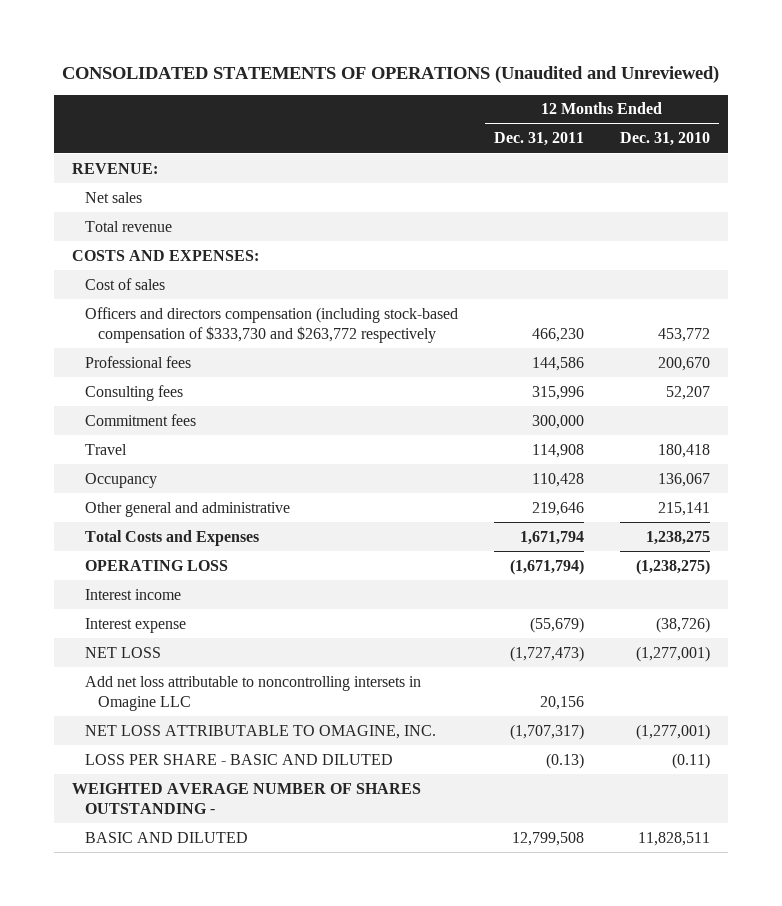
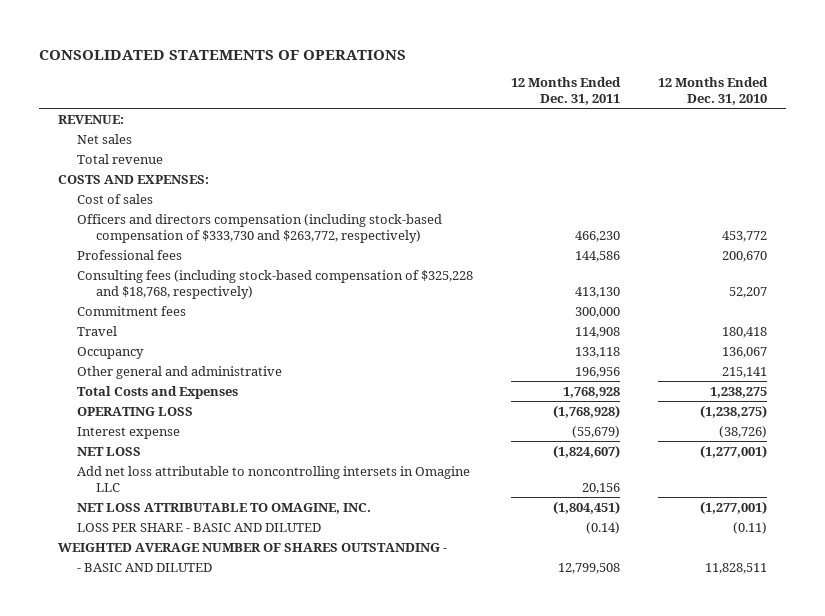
- CONSOLIDATED STATEMENTS OF OPERATIONS (Unaudited and Unreviewed)
+ CONSOLIDATED STATEMENTS OF OPERATIONS
- Officers and directors compensation (including stock-based compensation of $333,730 and $263,772 respectively | 466,230 | 453,772
+ Officers and directors compensation (including stock-based compensation of $333,730 and $263,772, respectively) | 466,230 | 453,772
- Consulting fees | 315,996 | 52,207
+ Consulting fees (including stock-based compensation of $325,228 and $18,768, respectively) | 413,130 | 52,207
- Occupancy | 110,428 | 136,067
- Other general and administrative | 219,646 | 215,141
- Total Costs and Expenses | 1,671,794 | 1,238,275
- OPERATING LOSS | (1,671,794) | (1,238,275)
- Interest income
+ Occupancy | 133,118 | 136,067
+ Other general and administrative | 196,956 | 215,141
+ Total Costs and Expenses | 1,768,928 | 1,238,275
+ OPERATING LOSS | (1,768,928) | (1,238,275)
- NET LOSS | (1,727,473) | (1,277,001)
+ NET LOSS | (1,824,607) | (1,277,001)
- NET LOSS ATTRIBUTABLE TO OMAGINE, INC. | (1,707,317) | (1,277,001)
- LOSS PER SHARE - BASIC AND DILUTED | (0.13) | (0.11)
+ NET LOSS ATTRIBUTABLE TO OMAGINE, INC. | (1,804,451) | (1,277,001)
+ LOSS PER SHARE - BASIC AND DILUTED | (0.14) | (0.11)
- BASIC AND DILUTED | 12,799,508 | 11,828,511
+ - BASIC AND DILUTED | 12,799,508 | 11,828,511

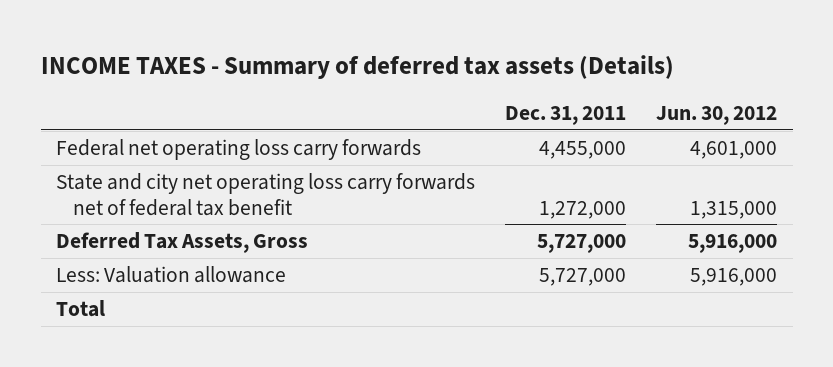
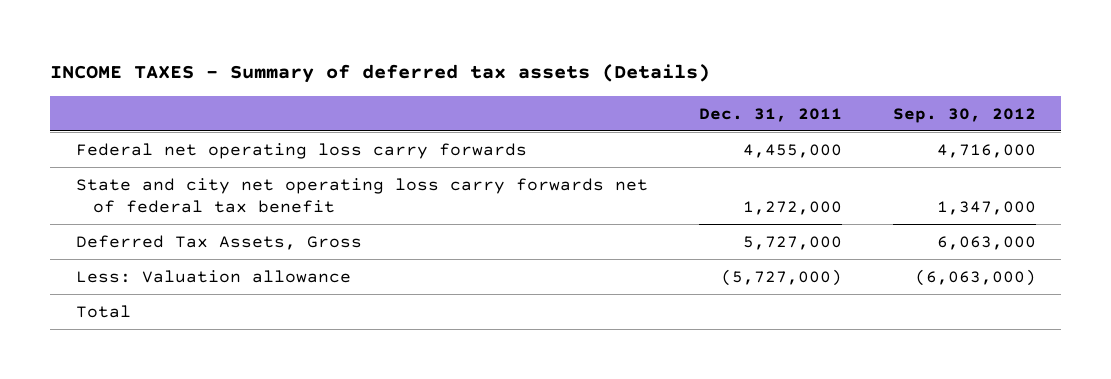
- | Dec. 31, 2011 | Jun. 30, 2012
+ | Dec. 31, 2011 | Sep. 30, 2012
- Less: Valuation allowance | 5,727,000 | 5,916,000
+ Less: Valuation allowance | (5,727,000) | (6,063,000)

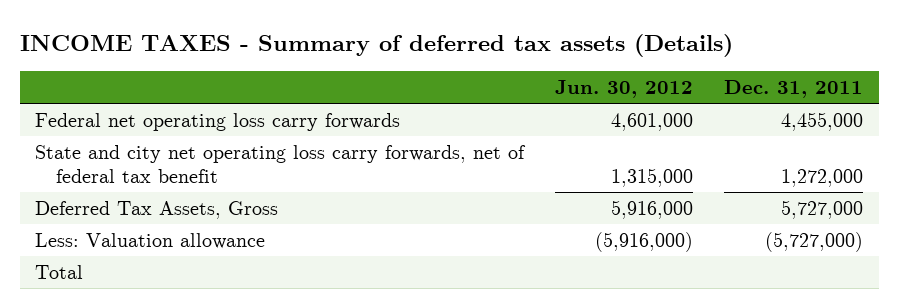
- | Dec. 31, 2011 | Sep. 30, 2012
+ | Jun. 30, 2012 | Dec. 31, 2011
- State and city net operating loss carry forwards net of federal tax benefit | 1,272,000 | 1,347,000
+ State and city net operating loss carry forwards, net of federal tax benefit | 1,315,000 | 1,272,000

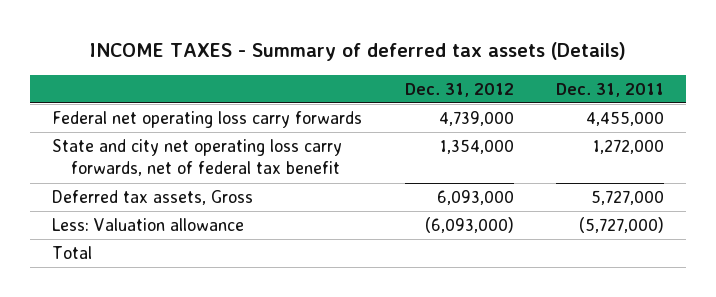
- | Jun. 30, 2012 | Dec. 31, 2011
+ | Dec. 31, 2012 | Dec. 31, 2011
- Deferred Tax Assets, Gross | 5,916,000 | 5,727,000
+ Deferred tax assets, Gross | 6,093,000 | 5,727,000

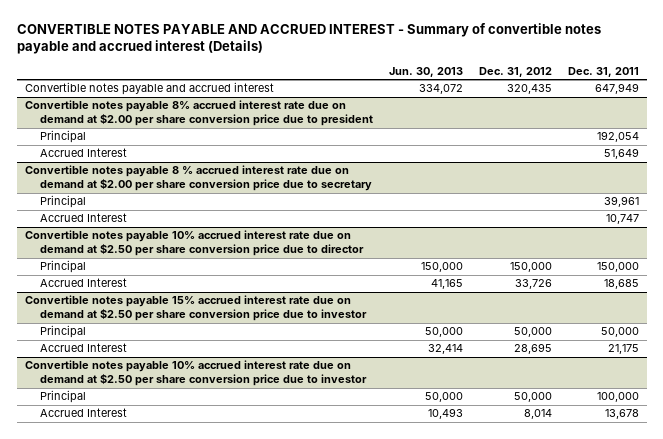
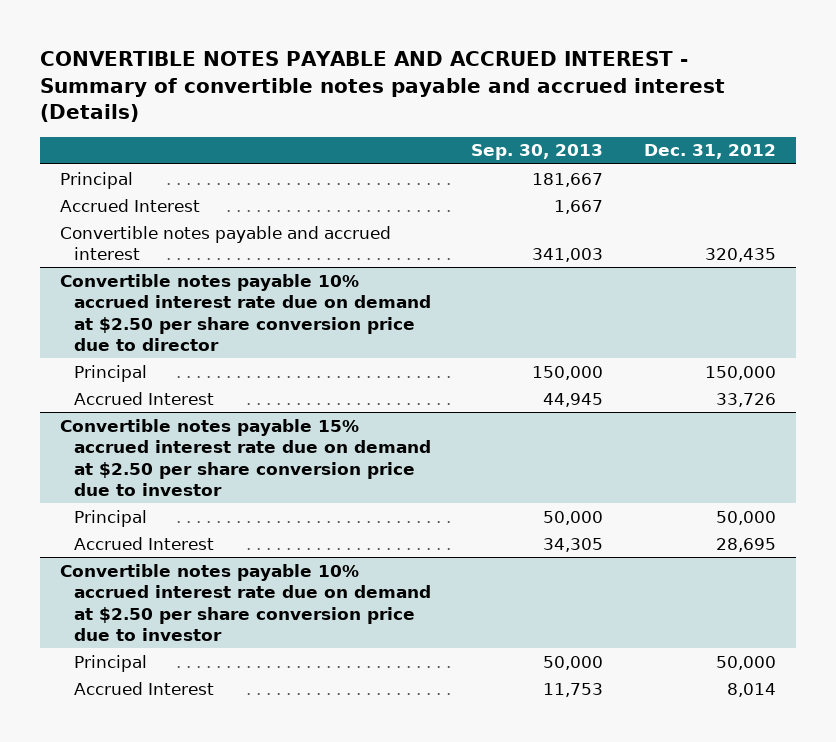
- | Jun. 30, 2013 | Dec. 31, 2012 | Dec. 31, 2011
+ | Sep. 30, 2013 | Dec. 31, 2012
- Convertible notes payable 8% accrued interest rate due on demand at $2.00 per share conversion price due to president
- Convertible notes payable 8 % accrued interest rate due on demand at $2.00 per share conversion price due to secretary
- Principal | | | 39,961
- Accrued Interest | | | 10,747
moved down: Convertible notes payable and accrued interest | 341,003 | 320,435

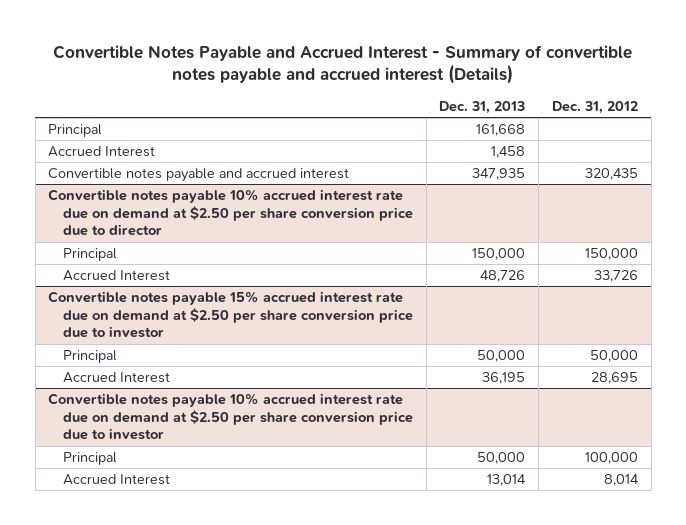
- CONVERTIBLE NOTES PAYABLE AND ACCRUED INTEREST - Summary of convertible notes payable and accrued interest (Details)
+ Convertible Notes Payable and Accrued Interest - Summary of convertible notes payable and accrued interest (Details)
- | Sep. 30, 2013 | Dec. 31, 2012
+ | Dec. 31, 2013 | Dec. 31, 2012
@ Convertible notes payable 10% accrued interest rate due on demand at $2.50 per share conversion price due to investor
- Principal | 50,000 | 50,000
+ Principal | 50,000 | 100,000

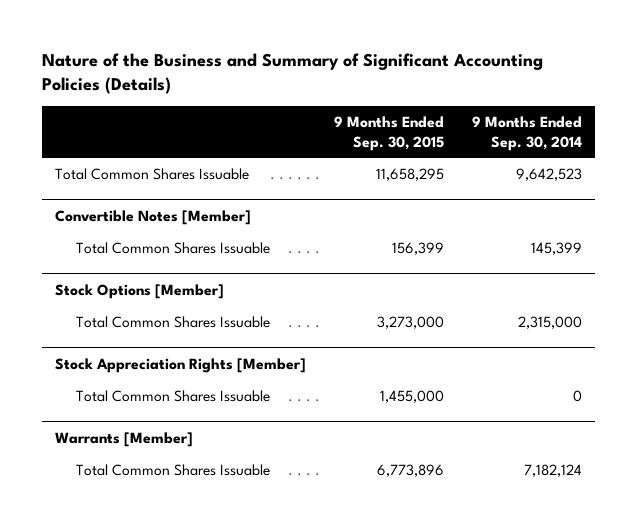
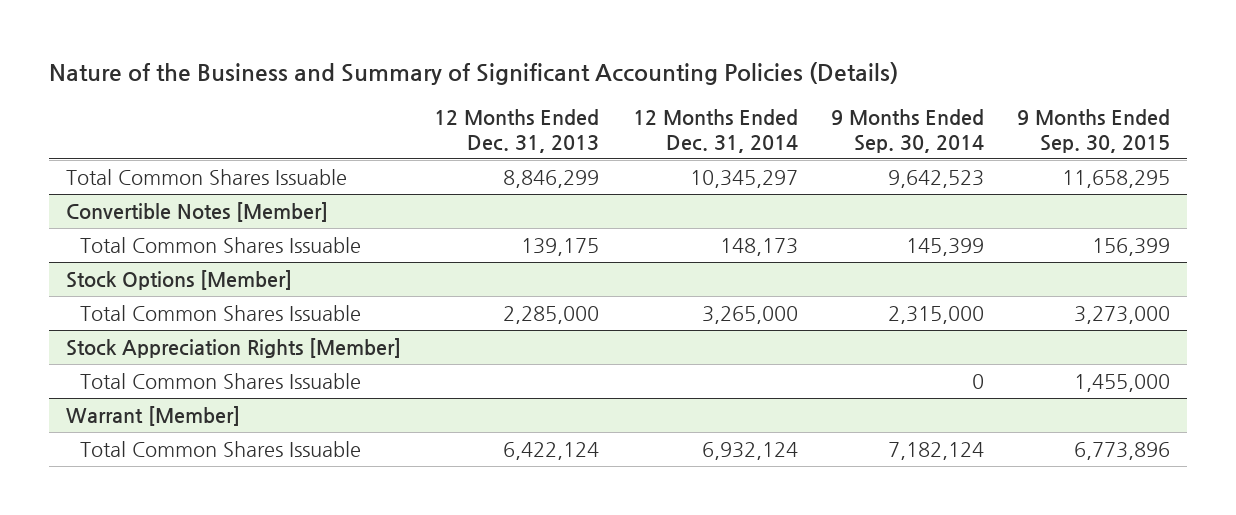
- | 9 Months Ended Sep. 30, 2015 | 9 Months Ended Sep. 30, 2014
+ | 12 Months Ended Dec. 31, 2013 | 12 Months Ended Dec. 31, 2014 | 9 Months Ended Sep. 30, 2014 | 9 Months Ended Sep. 30, 2015
- Warrants [Member]
+ Warrant [Member]

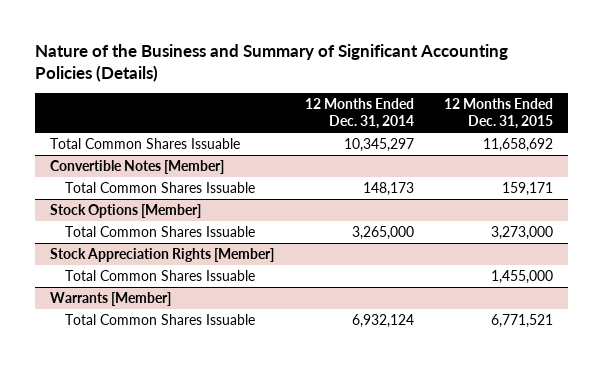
- | 12 Months Ended Dec. 31, 2013 | 12 Months Ended Dec. 31, 2014 | 9 Months Ended Sep. 30, 2014 | 9 Months Ended Sep. 30, 2015
+ | 12 Months Ended Dec. 31, 2014 | 12 Months Ended Dec. 31, 2015
- Warrant [Member]
+ Warrants [Member]

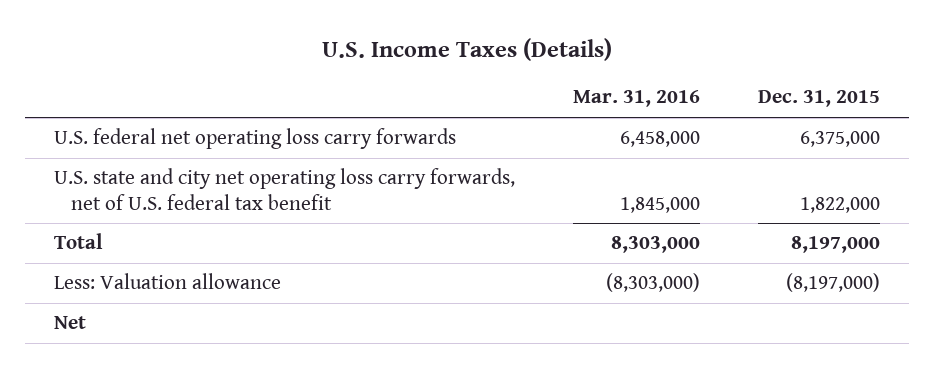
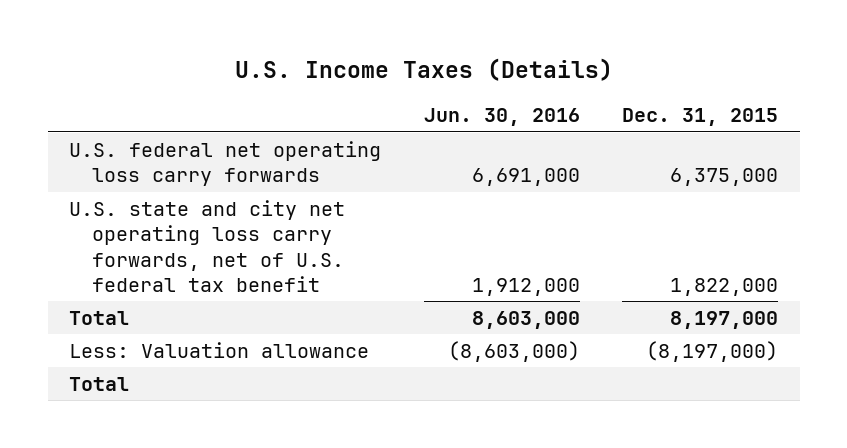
- | Mar. 31, 2016 | Dec. 31, 2015
+ | Jun. 30, 2016 | Dec. 31, 2015
- Net
+ Total

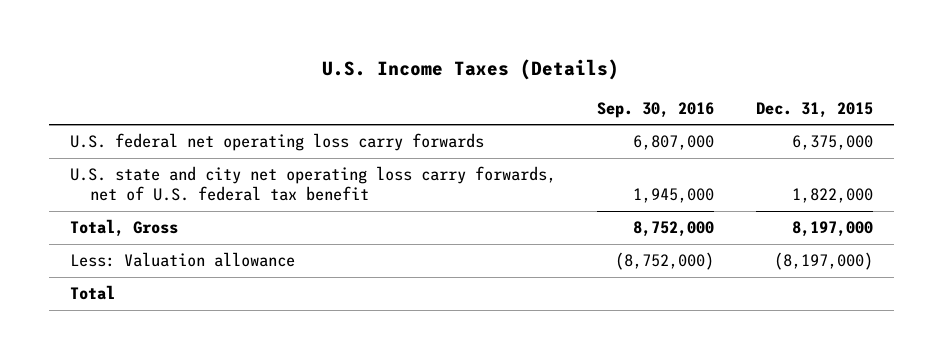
- | Jun. 30, 2016 | Dec. 31, 2015
+ | Sep. 30, 2016 | Dec. 31, 2015
- Total | 8,603,000 | 8,197,000
+ Total, Gross | 8,752,000 | 8,197,000

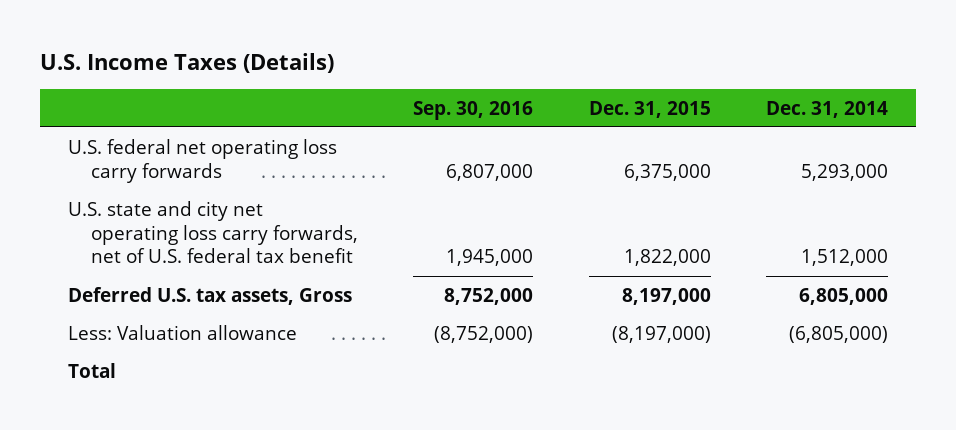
- | Sep. 30, 2016 | Dec. 31, 2015
+ | Sep. 30, 2016 | Dec. 31, 2015 | Dec. 31, 2014
- Total, Gross | 8,752,000 | 8,197,000
+ Deferred U.S. tax assets, Gross | 8,752,000 | 8,197,000 | 6,805,000

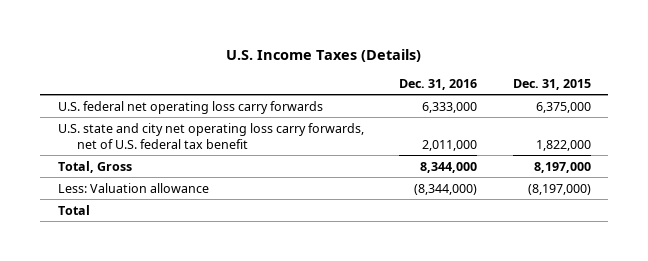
- | Sep. 30, 2016 | Dec. 31, 2015 | Dec. 31, 2014
+ | Dec. 31, 2016 | Dec. 31, 2015
- Deferred U.S. tax assets, Gross | 8,752,000 | 8,197,000 | 6,805,000
+ Total, Gross | 8,344,000 | 8,197,000

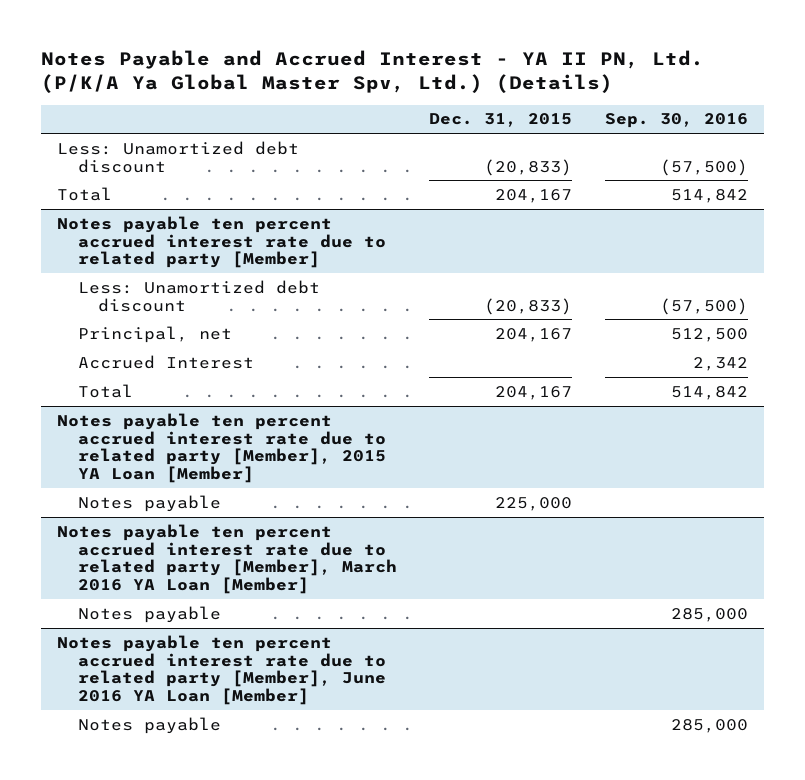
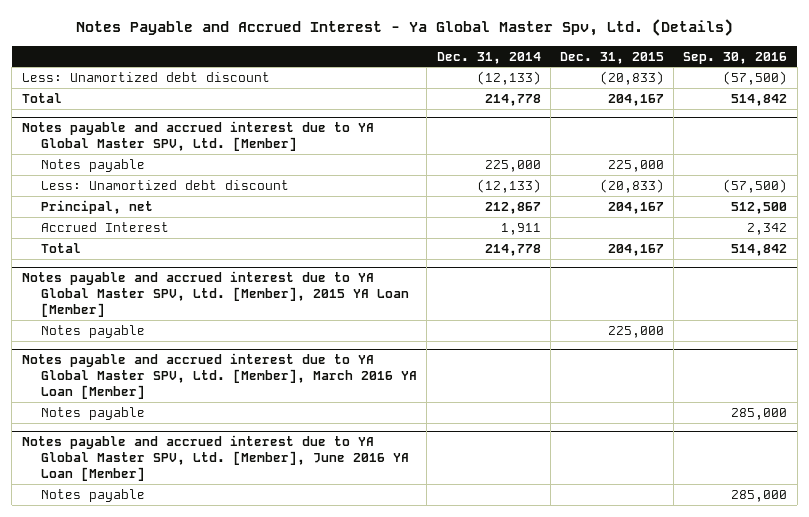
- Notes Payable and Accrued Interest - YA II PN, Ltd. (P/K/A Ya Global Master Spv, Ltd.) (Details)
+ Notes Payable and Accrued Interest - Ya Global Master Spv, Ltd. (Details)
- | Dec. 31, 2015 | Sep. 30, 2016
+ | Dec. 31, 2014 | Dec. 31, 2015 | Sep. 30, 2016
- Notes payable ten percent accrued interest rate due to related party [Member]
+ Notes payable and accrued interest due to YA Global Master SPV, Ltd. [Member]
+ Notes payable | 225,000 | 225,000 |
- Notes payable ten percent accrued interest rate due to related party [Member], 2015 YA Loan [Member]
+ Notes payable and accrued interest due to YA Global Master SPV, Ltd. [Member], 2015 YA Loan [Member]
- Notes payable ten percent accrued interest rate due to related party [Member], March 2016 YA Loan [Member]
+ Notes payable and accrued interest due to YA Global Master SPV, Ltd. [Member], March 2016 YA Loan [Member]
- Notes payable ten percent accrued interest rate due to related party [Member], June 2016 YA Loan [Member]
+ Notes payable and accrued interest due to YA Global Master SPV, Ltd. [Member], June 2016 YA Loan [Member]

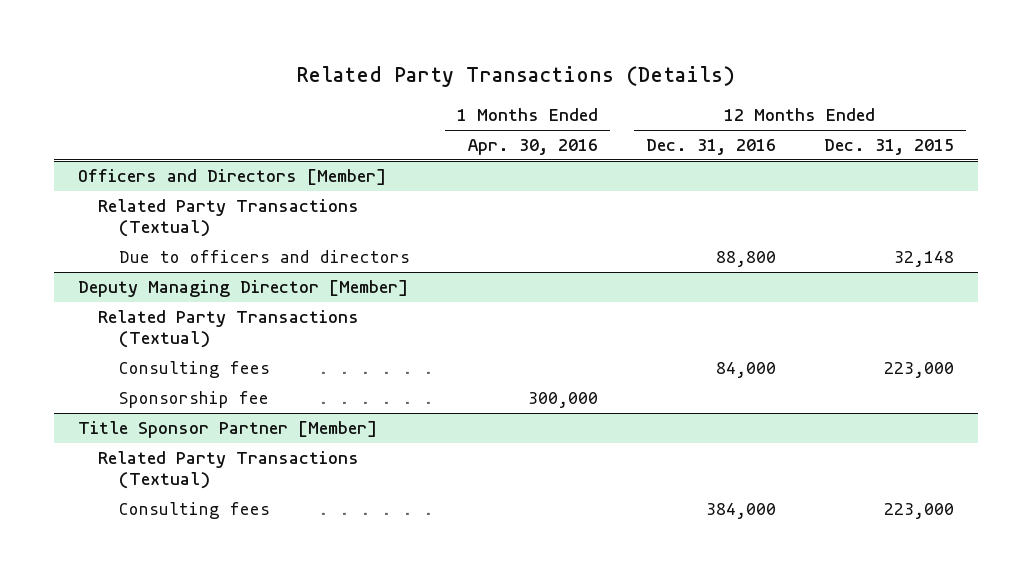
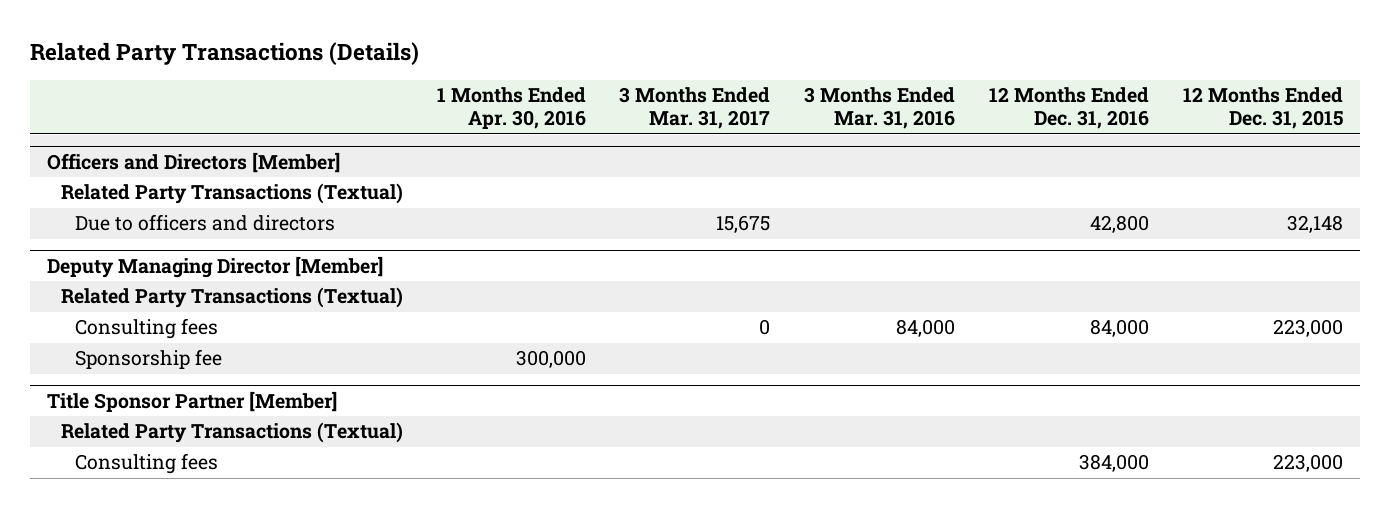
- | 1 Months Ended Apr. 30, 2016 | 12 Months Ended Dec. 31, 2016 | 12 Months Ended Dec. 31, 2015
+ | 1 Months Ended Apr. 30, 2016 | 3 Months Ended Mar. 31, 2017 | 3 Months Ended Mar. 31, 2016 | 12 Months Ended Dec. 31, 2016 | 12 Months Ended Dec. 31, 2015
@ Officers and Directors [Member]
- Due to officers and directors | | 88,800 | 32,148
+ Due to officers and directors | | 15,675 | | 42,800 | 32,148

